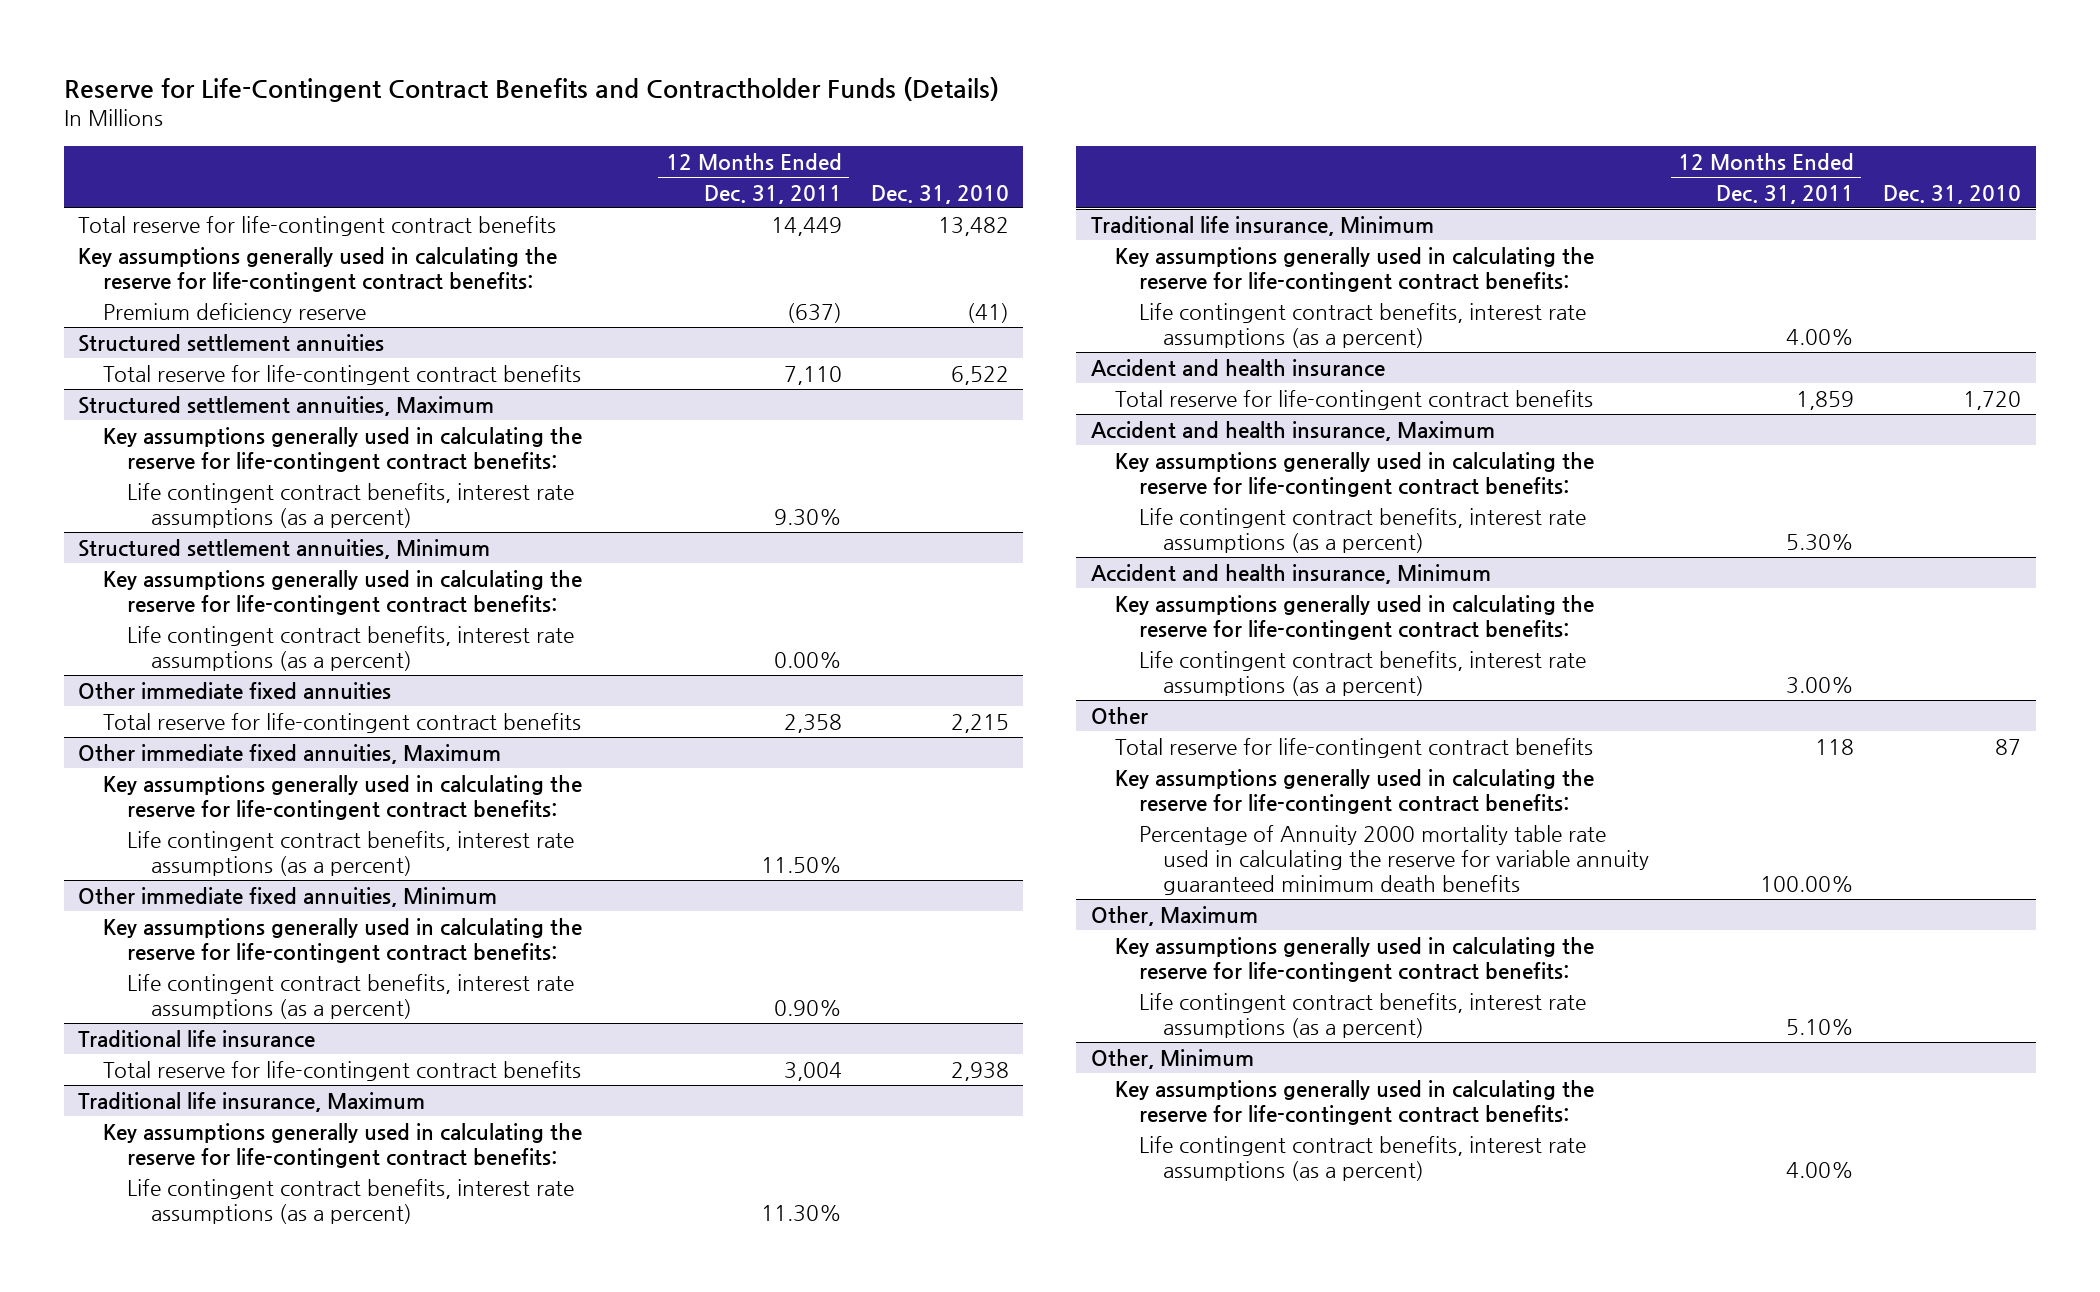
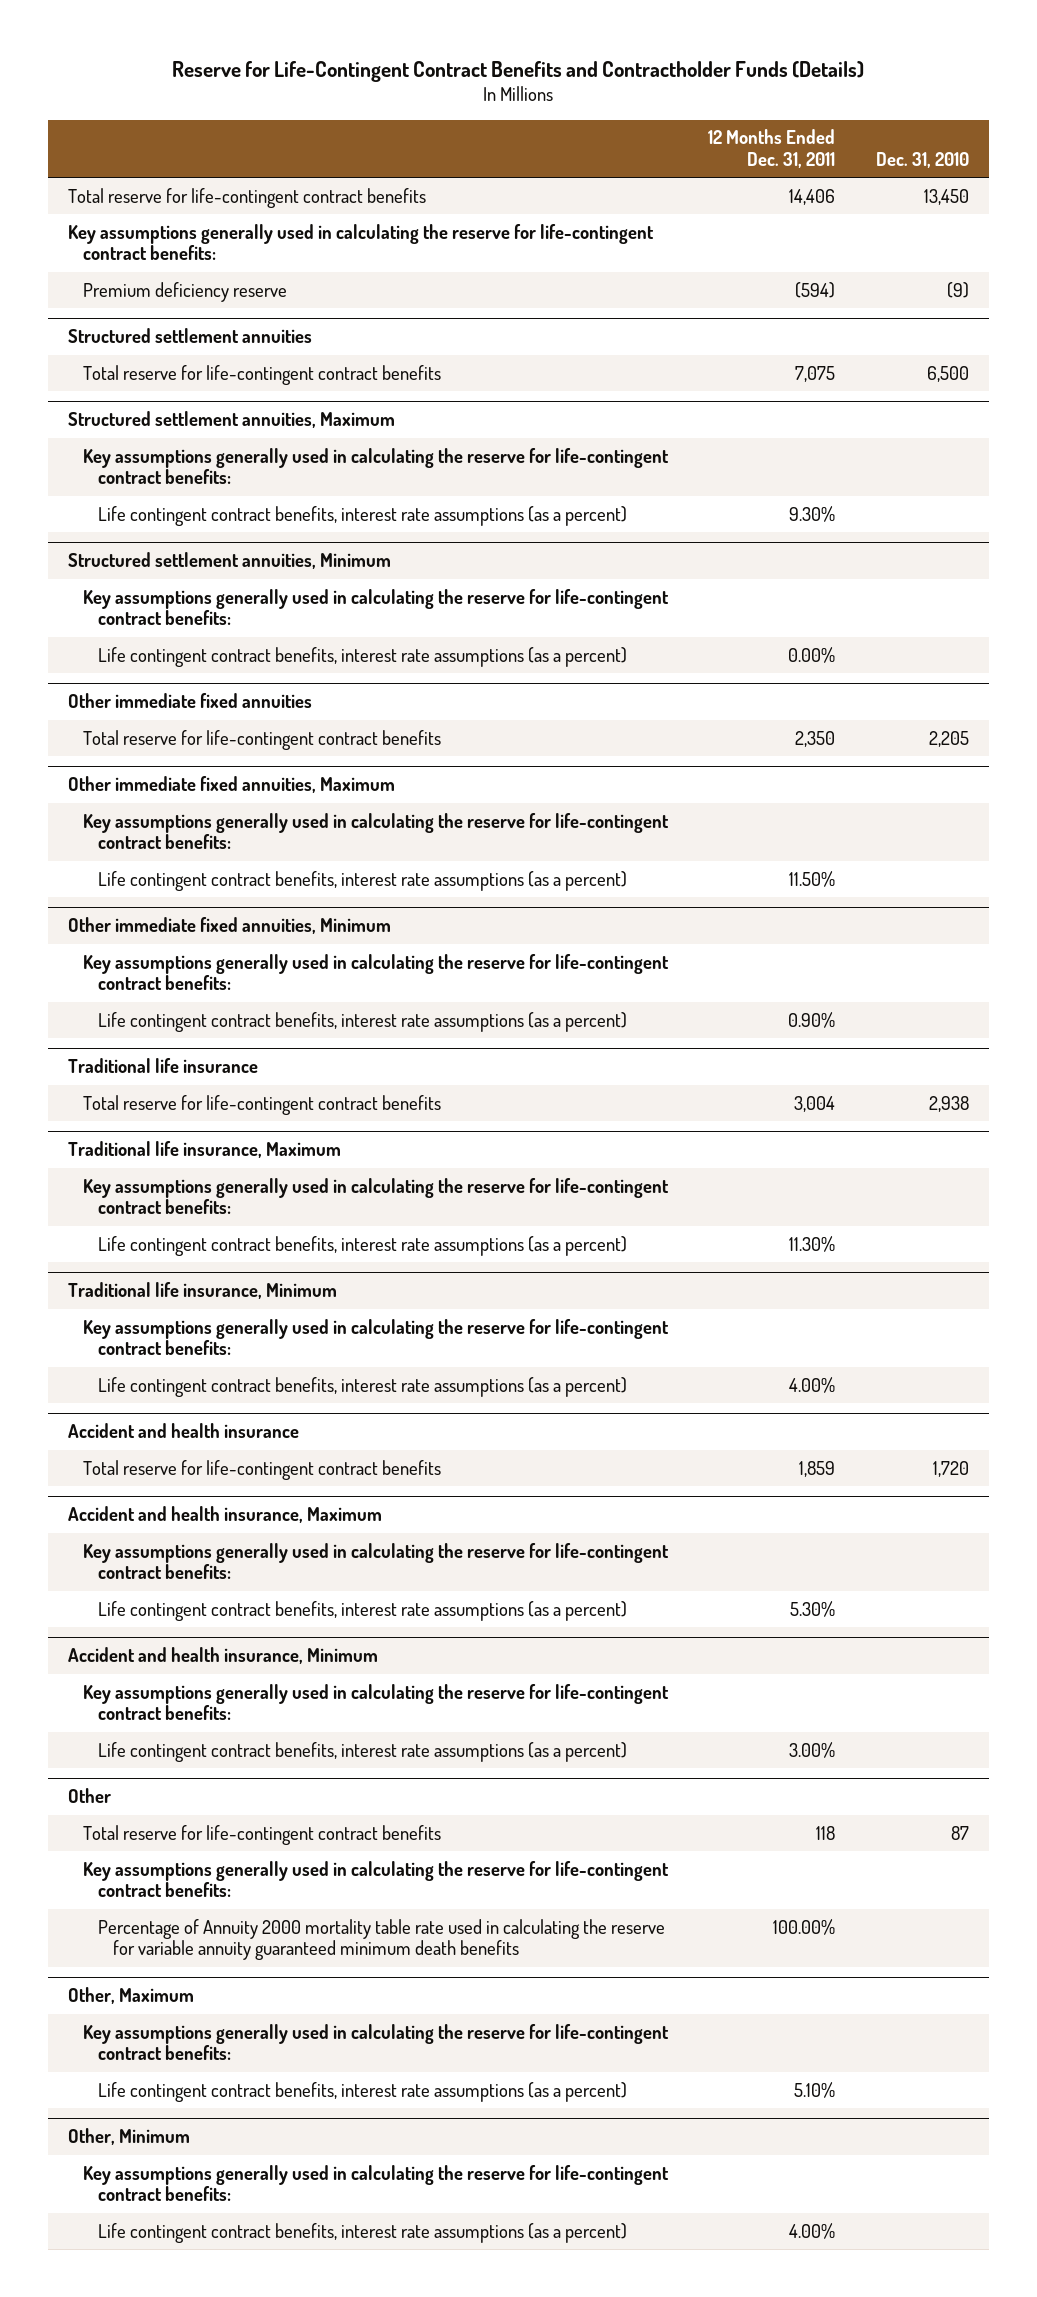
- Total reserve for life-contingent contract benefits | 14,449 | 13,482
+ Total reserve for life-contingent contract benefits | 14,406 | 13,450
- Premium deficiency reserve | (637) | (41)
+ Premium deficiency reserve | (594) | (9)
@ Structured settlement annuities
- Total reserve for life-contingent contract benefits | 7,110 | 6,522
+ Total reserve for life-contingent contract benefits | 7,075 | 6,500
@ Other immediate fixed annuities
- Total reserve for life-contingent contract benefits | 2,358 | 2,215
+ Total reserve for life-contingent contract benefits | 2,350 | 2,205

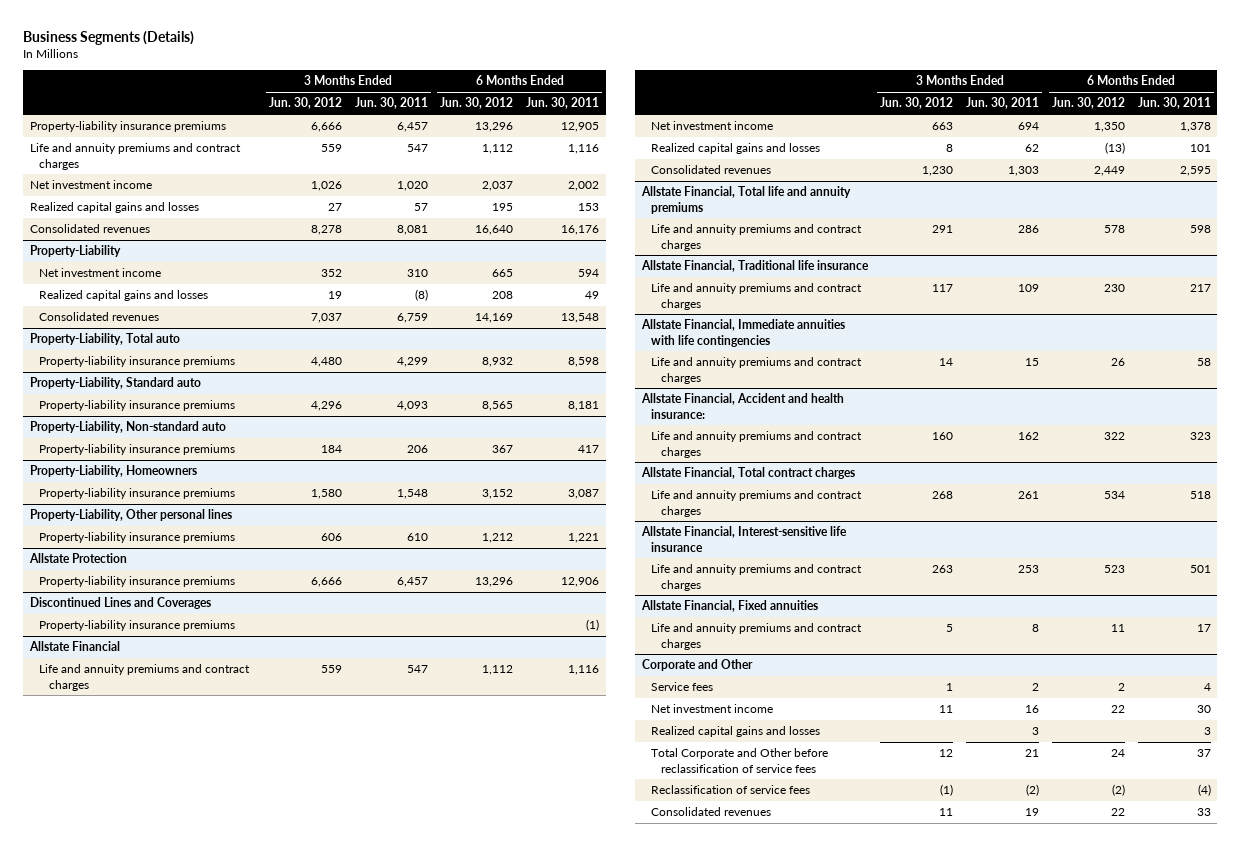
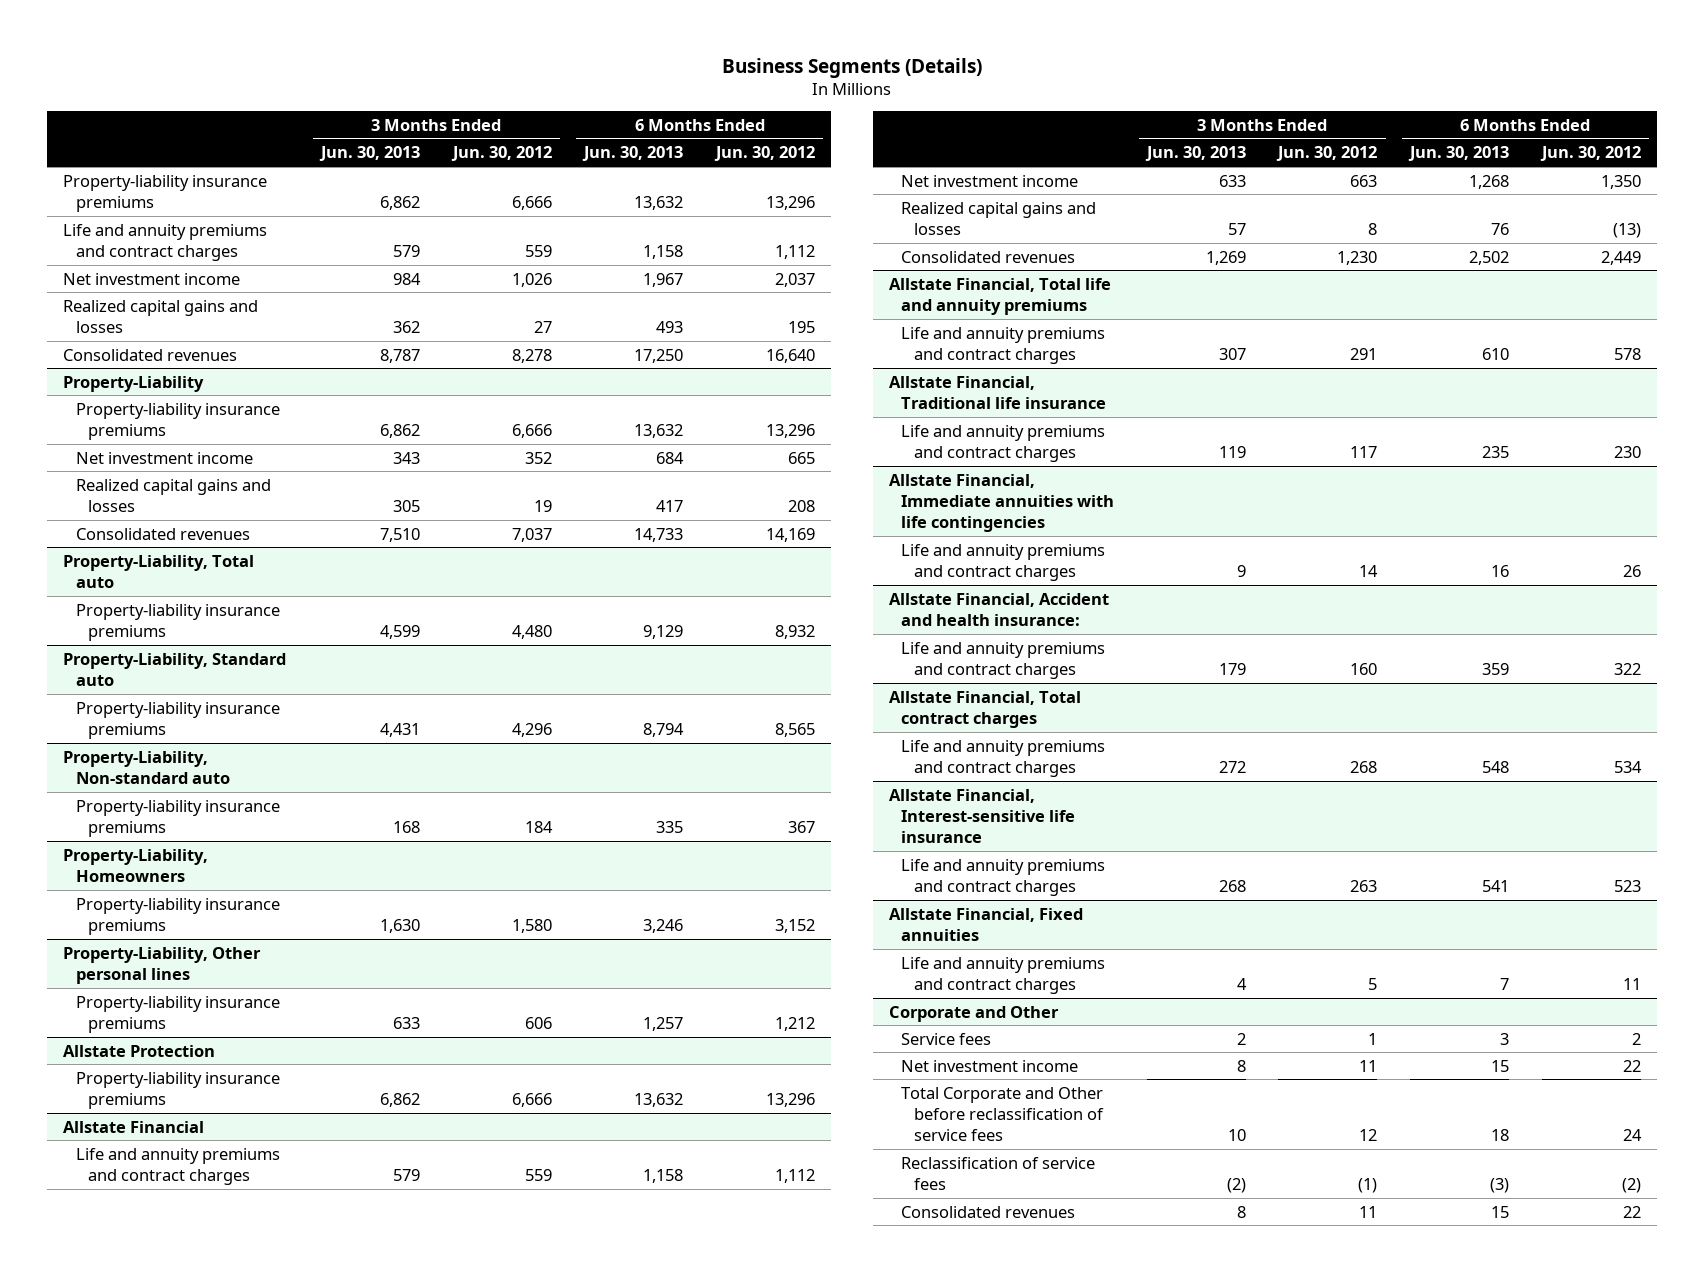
- | 3 Months Ended Jun. 30, 2012 | 3 Months Ended Jun. 30, 2011 | 6 Months Ended Jun. 30, 2012 | 6 Months Ended Jun. 30, 2011
+ | 3 Months Ended Jun. 30, 2013 | 3 Months Ended Jun. 30, 2012 | 6 Months Ended Jun. 30, 2013 | 6 Months Ended Jun. 30, 2012
@ Property-Liability
+ Property-liability insurance premiums | 6,862 | 6,666 | 13,632 | 13,296
- Discontinued Lines and Coverages
- Property-liability insurance premiums | | | | (1)
@ Corporate and Other
- Realized capital gains and losses | | 3 | | 3

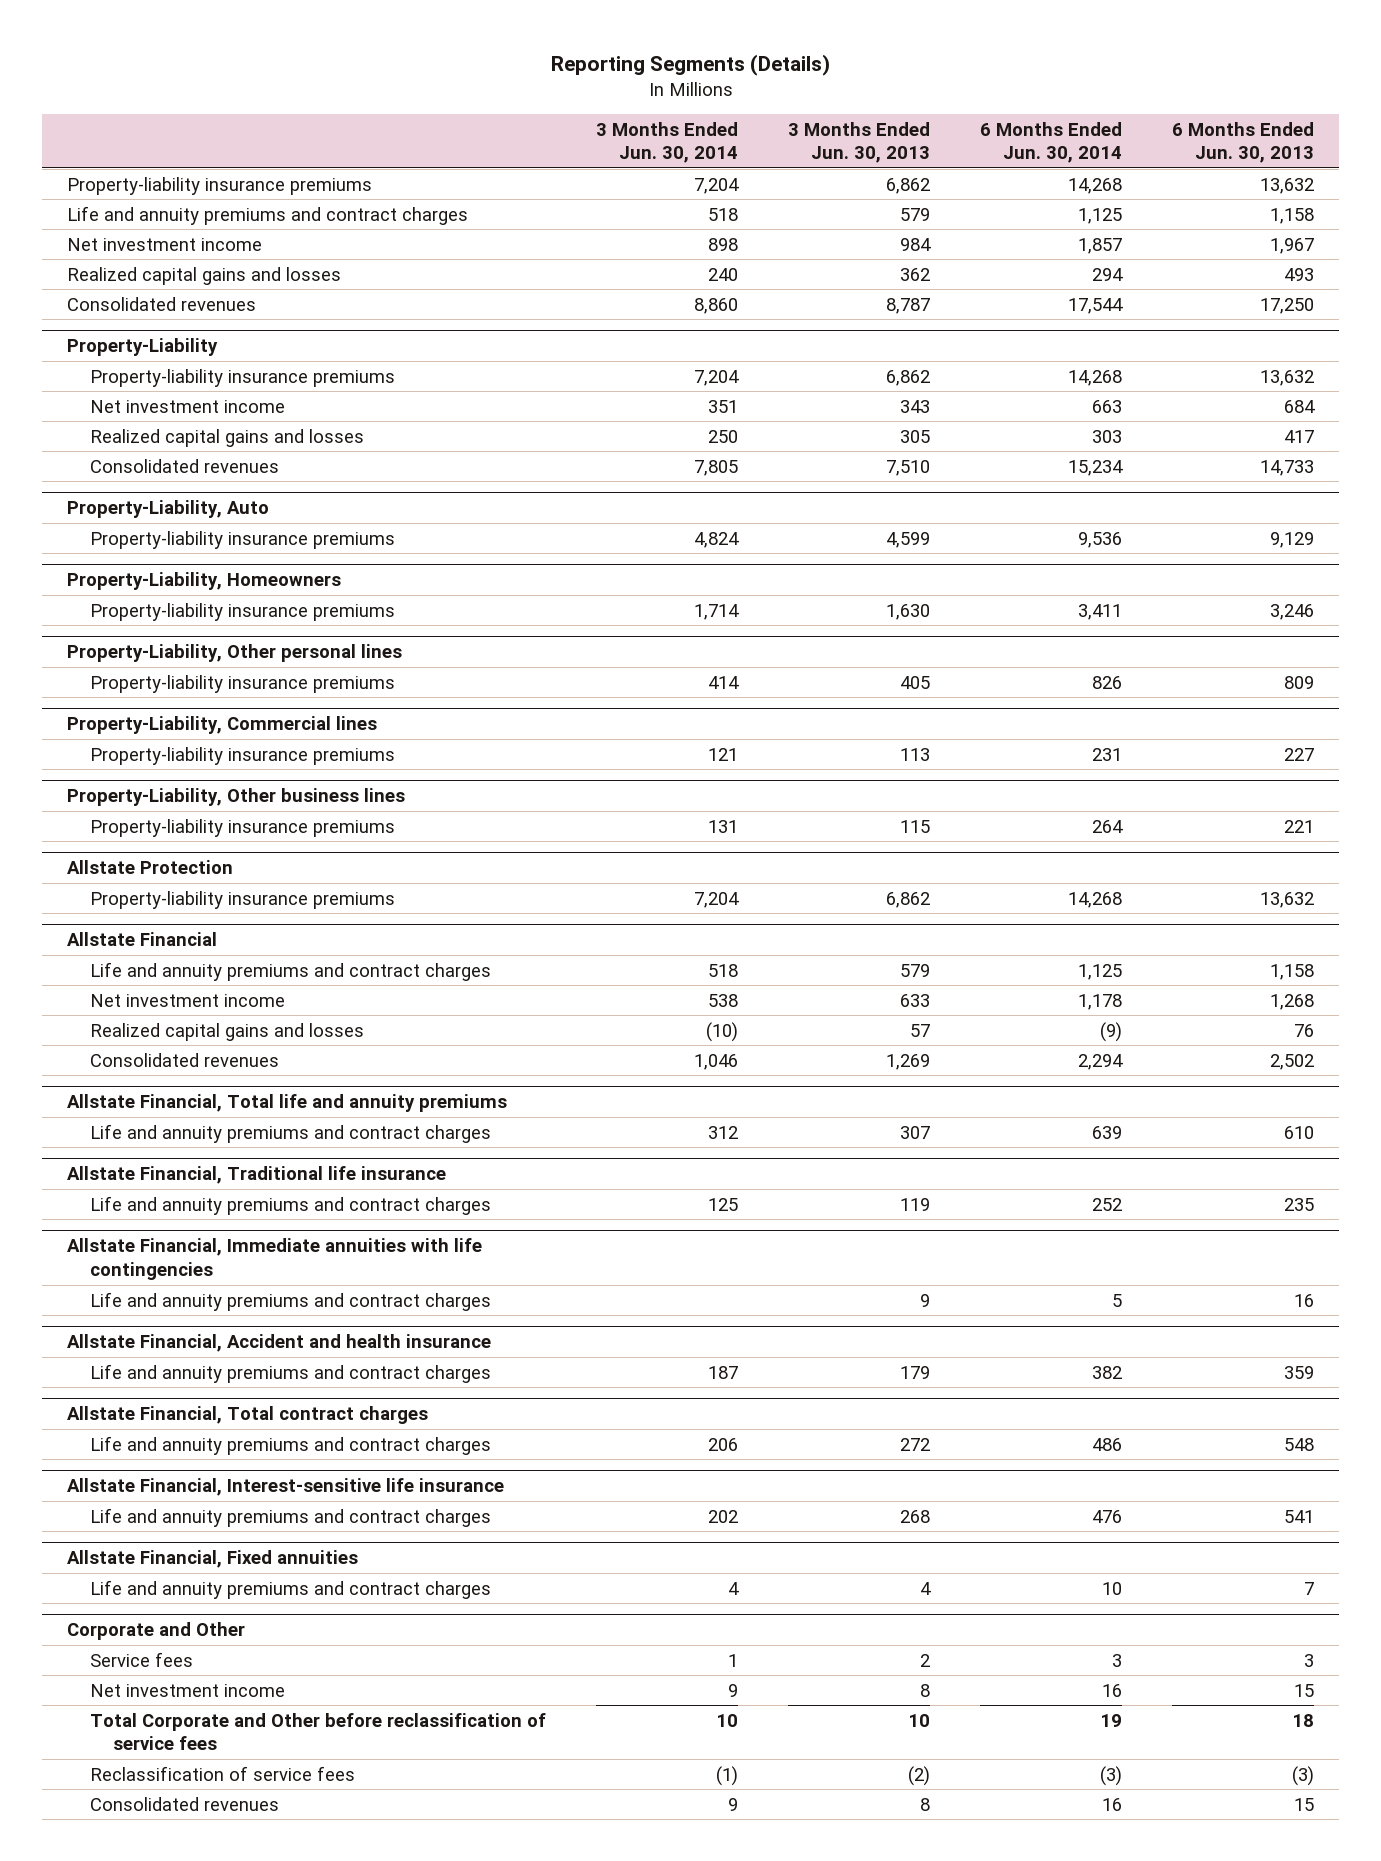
- Business Segments (Details)
+ Reporting Segments (Details)
- | 3 Months Ended Jun. 30, 2013 | 3 Months Ended Jun. 30, 2012 | 6 Months Ended Jun. 30, 2013 | 6 Months Ended Jun. 30, 2012
+ | 3 Months Ended Jun. 30, 2014 | 3 Months Ended Jun. 30, 2013 | 6 Months Ended Jun. 30, 2014 | 6 Months Ended Jun. 30, 2013
- Property-Liability, Total auto
+ Property-Liability, Auto
- Property-Liability, Standard auto
- Property-liability insurance premiums | 4,431 | 4,296 | 8,794 | 8,565
- Property-Liability, Non-standard auto
- Property-liability insurance premiums | 168 | 184 | 335 | 367
@ Property-Liability, Other personal lines
- Property-liability insurance premiums | 633 | 606 | 1,257 | 1,212
+ Property-liability insurance premiums | 414 | 405 | 826 | 809
+ Property-Liability, Commercial lines
+ Property-liability insurance premiums | 121 | 113 | 231 | 227
+ Property-Liability, Other business lines
+ Property-liability insurance premiums | 131 | 115 | 264 | 221
- Allstate Financial, Accident and health insurance:
+ Allstate Financial, Accident and health insurance

